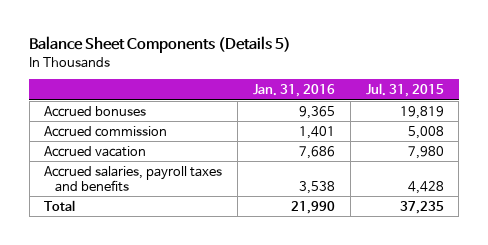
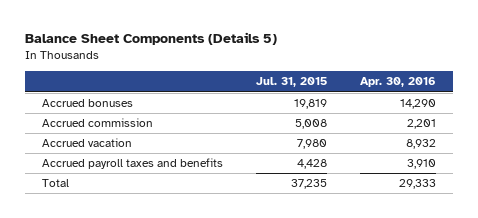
- | Jan. 31, 2016 | Jul. 31, 2015
+ | Jul. 31, 2015 | Apr. 30, 2016
- Accrued salaries, payroll taxes and benefits | 3,538 | 4,428
+ Accrued payroll taxes and benefits | 4,428 | 3,910

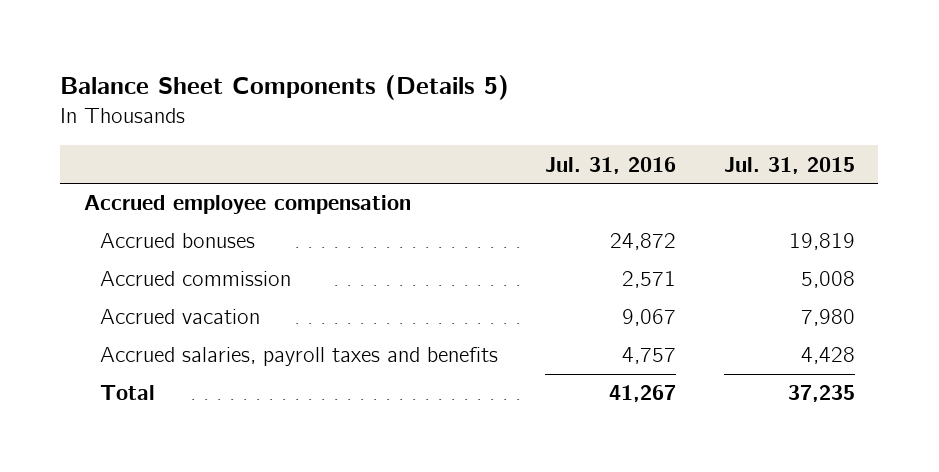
- | Jul. 31, 2015 | Apr. 30, 2016
+ | Jul. 31, 2016 | Jul. 31, 2015
+ Accrued employee compensation
- Accrued payroll taxes and benefits | 4,428 | 3,910
+ Accrued salaries, payroll taxes and benefits | 4,757 | 4,428

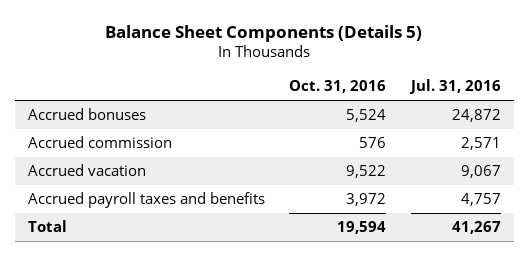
- | Jul. 31, 2016 | Jul. 31, 2015
+ | Oct. 31, 2016 | Jul. 31, 2016
- Accrued employee compensation
- Accrued salaries, payroll taxes and benefits | 4,757 | 4,428
+ Accrued payroll taxes and benefits | 3,972 | 4,757

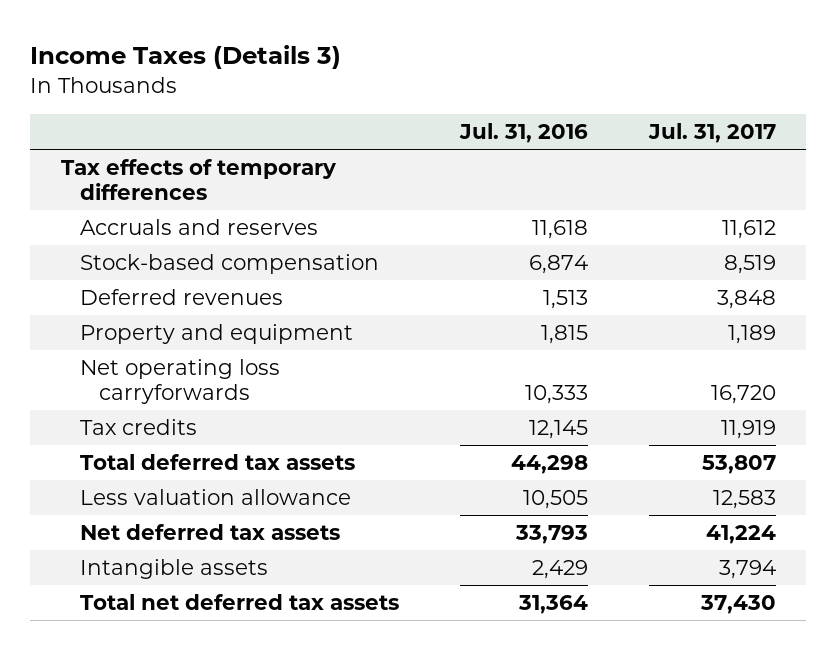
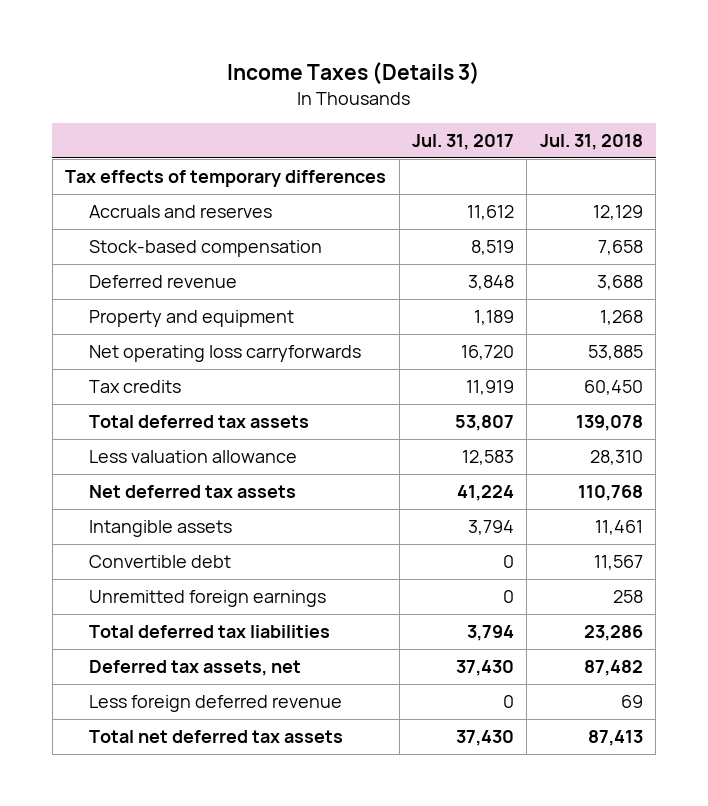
- | Jul. 31, 2016 | Jul. 31, 2017
+ | Jul. 31, 2017 | Jul. 31, 2018
- Deferred revenues | 1,513 | 3,848
+ Deferred revenue | 3,848 | 3,688
+ Convertible debt | 0 | 11,567
+ Unremitted foreign earnings | 0 | 258
+ Total deferred tax liabilities | 3,794 | 23,286
+ Deferred tax assets, net | 37,430 | 87,482
+ Less foreign deferred revenue | 0 | 69

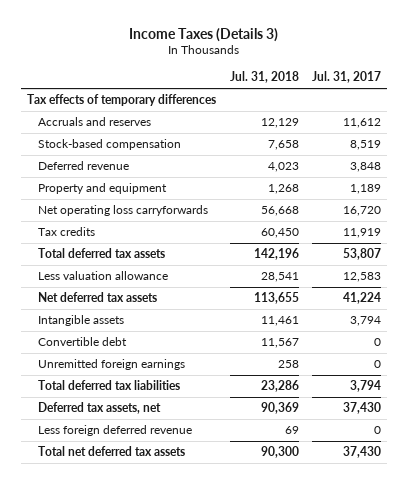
- | Jul. 31, 2017 | Jul. 31, 2018
+ | Jul. 31, 2018 | Jul. 31, 2017
- Deferred revenue | 3,848 | 3,688
+ Deferred revenue | 4,023 | 3,848
- Net operating loss carryforwards | 16,720 | 53,885
+ Net operating loss carryforwards | 56,668 | 16,720
- Total deferred tax assets | 53,807 | 139,078
- Less valuation allowance | 12,583 | 28,310
- Net deferred tax assets | 41,224 | 110,768
+ Total deferred tax assets | 142,196 | 53,807
+ Less valuation allowance | 28,541 | 12,583
+ Net deferred tax assets | 113,655 | 41,224
- Deferred tax assets, net | 37,430 | 87,482
+ Deferred tax assets, net | 90,369 | 37,430
- Total net deferred tax assets | 37,430 | 87,413
+ Total net deferred tax assets | 90,300 | 37,430

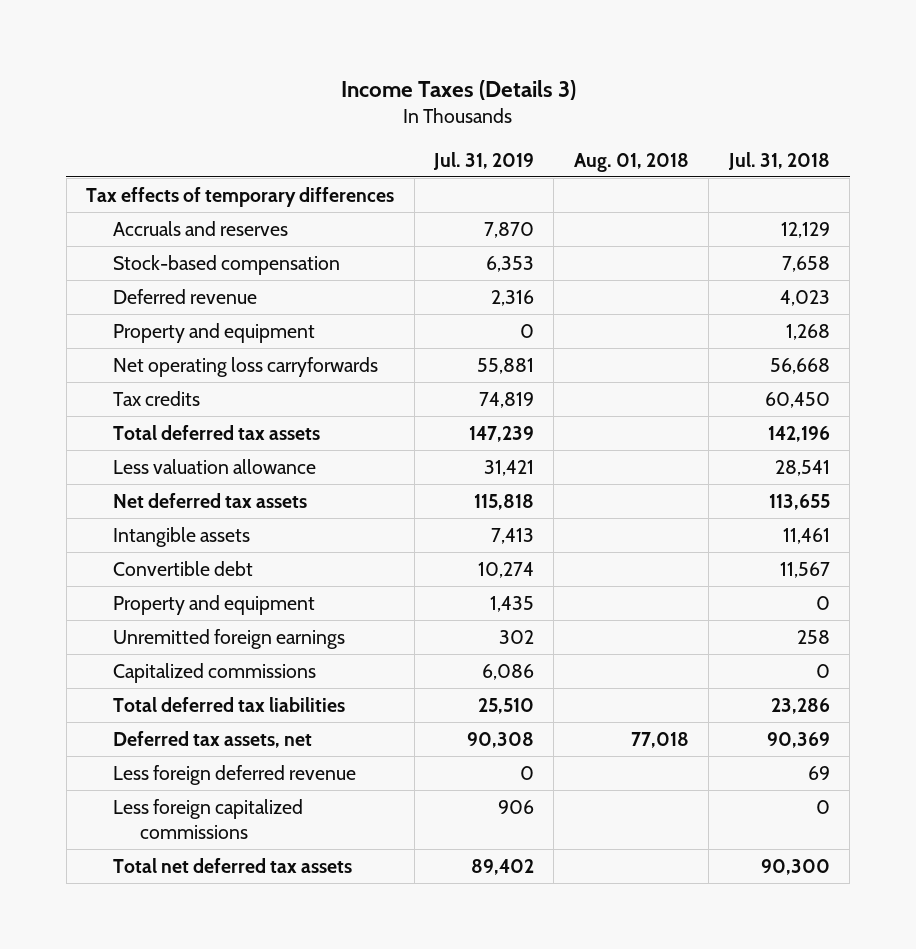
- | Jul. 31, 2018 | Jul. 31, 2017
+ | Jul. 31, 2019 | Aug. 01, 2018 | Jul. 31, 2018
+ Property and equipment | 1,435 | | 0
+ Capitalized commissions | 6,086 | | 0
+ Less foreign capitalized commissions | 906 | | 0

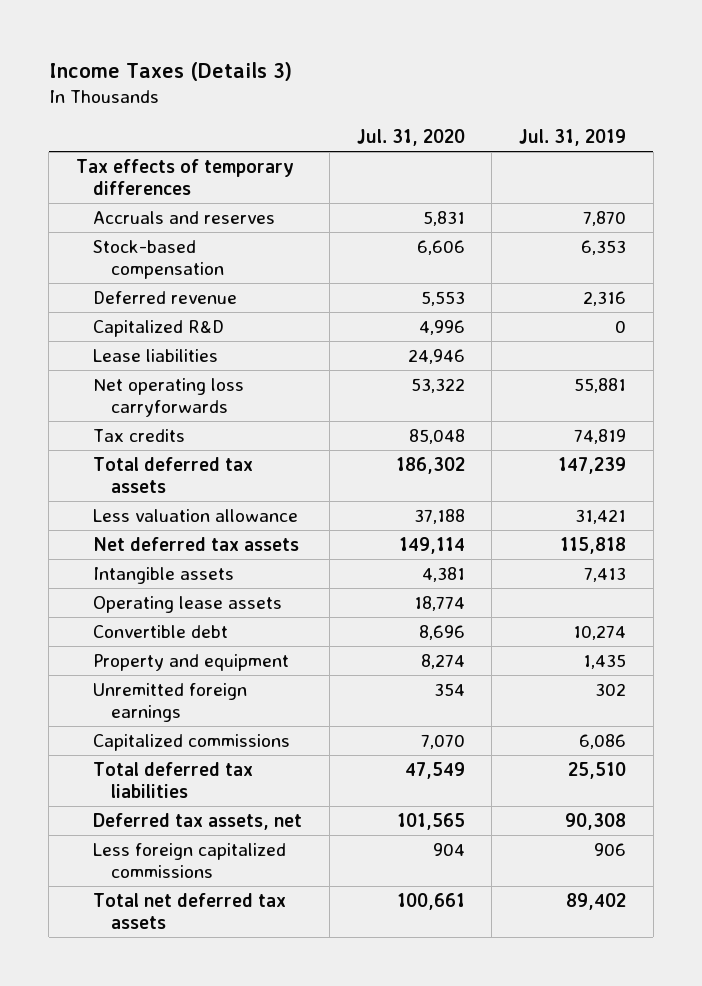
- | Jul. 31, 2019 | Aug. 01, 2018 | Jul. 31, 2018
+ | Jul. 31, 2020 | Jul. 31, 2019
- Property and equipment | 0 | | 1,268
+ Capitalized R&D | 4,996 | 0
+ Lease liabilities | 24,946 |
+ Operating lease assets | 18,774 |
- Less foreign deferred revenue | 0 | | 69

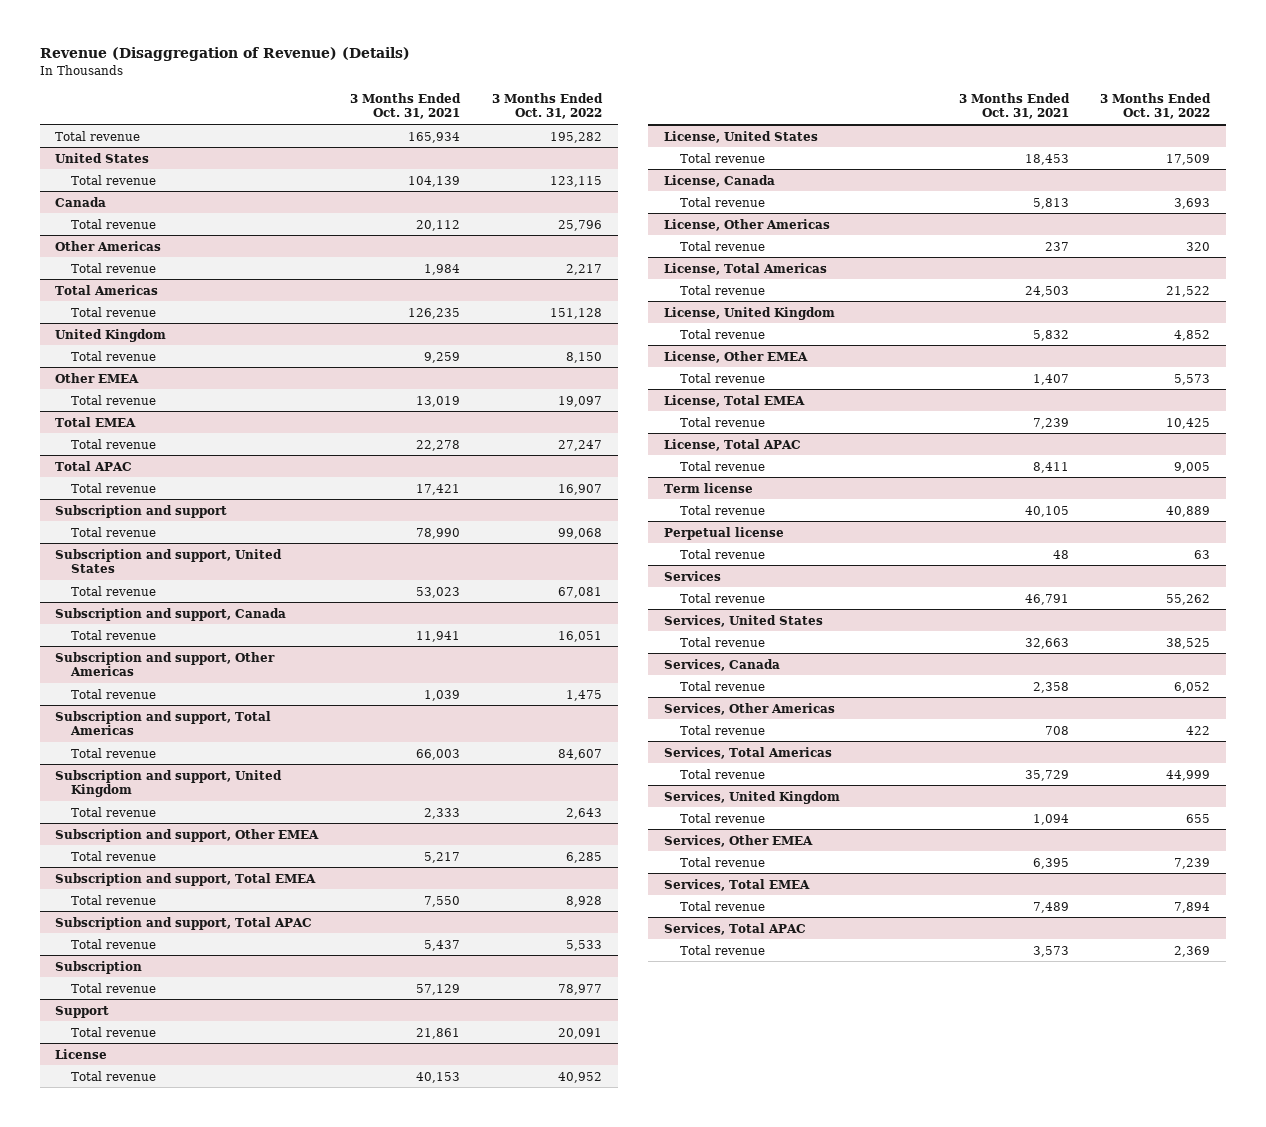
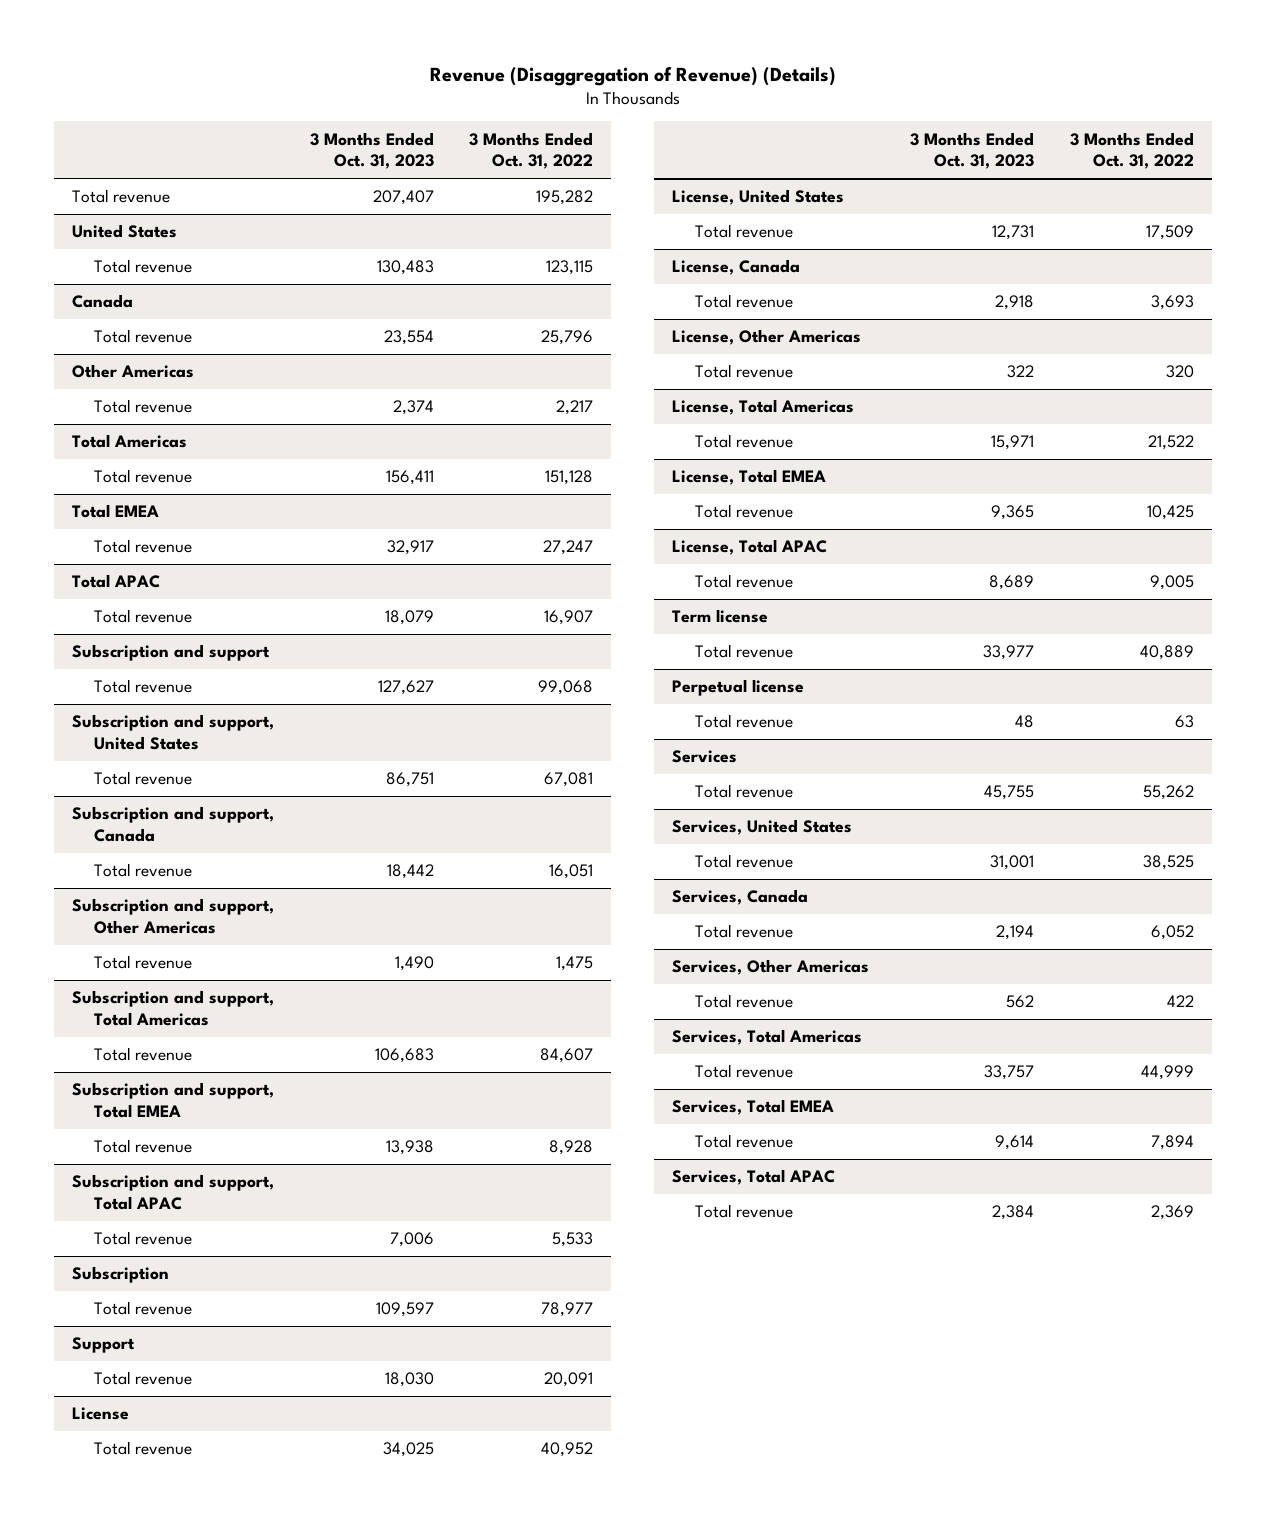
- | 3 Months Ended Oct. 31, 2021 | 3 Months Ended Oct. 31, 2022
+ | 3 Months Ended Oct. 31, 2023 | 3 Months Ended Oct. 31, 2022
- United Kingdom
- Total revenue | 9,259 | 8,150
- Other EMEA
- Total revenue | 13,019 | 19,097
- Subscription and support, United Kingdom
- Total revenue | 2,333 | 2,643
- Subscription and support, Other EMEA
- Total revenue | 5,217 | 6,285
- License, United Kingdom
- Total revenue | 5,832 | 4,852
- License, Other EMEA
- Total revenue | 1,407 | 5,573
- Services, United Kingdom
- Total revenue | 1,094 | 655
- Services, Other EMEA
- Total revenue | 6,395 | 7,239

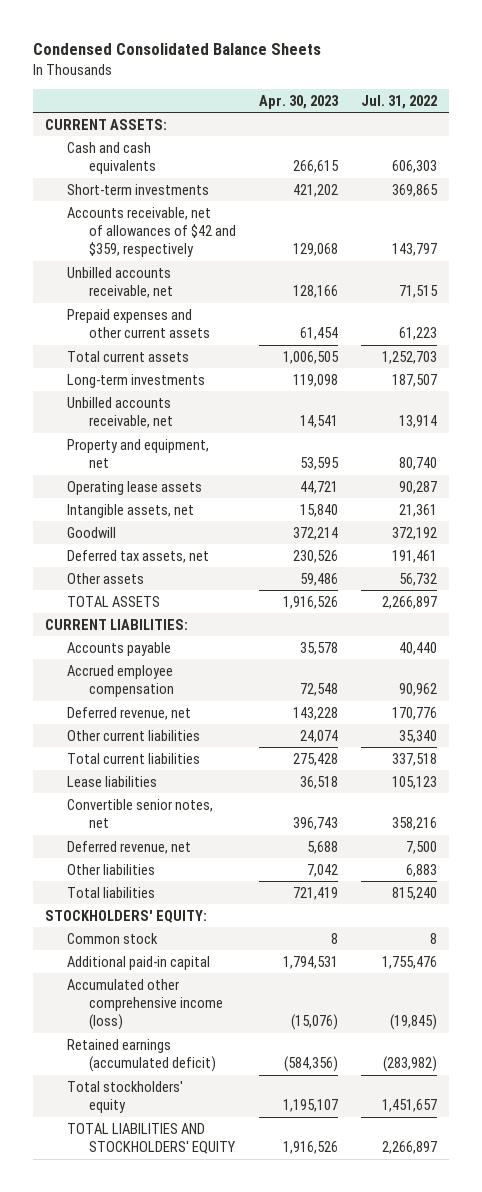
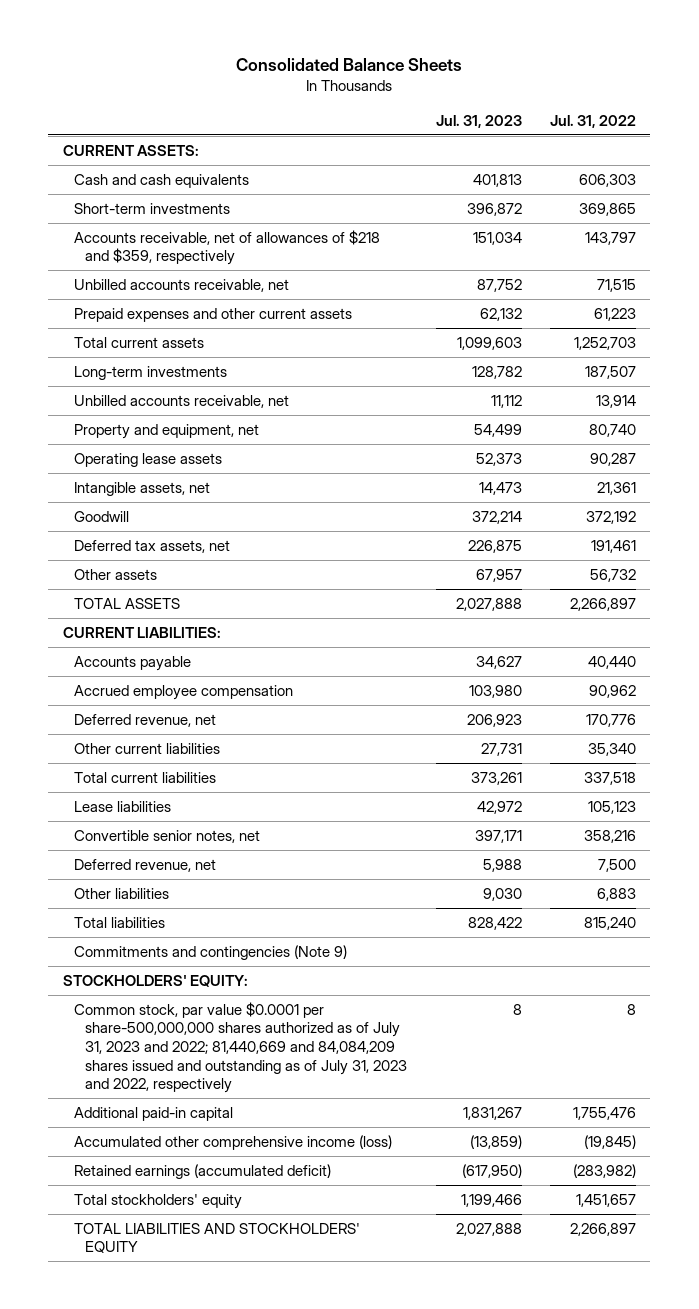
- Condensed Consolidated Balance Sheets
+ Consolidated Balance Sheets
- | Apr. 30, 2023 | Jul. 31, 2022
+ | Jul. 31, 2023 | Jul. 31, 2022
- Accounts receivable, net of allowances of $42 and $359, respectively | 129,068 | 143,797
+ Accounts receivable, net of allowances of $218 and $359, respectively | 151,034 | 143,797
+ Commitments and contingencies (Note 9)
- Common stock | 8 | 8
+ Common stock, par value $0.0001 per share-500,000,000 shares authorized as of July 31, 2023 and 2022; 81,440,669 and 84,084,209 shares issued and outstanding as of July 31, 2023 and 2022, respectively | 8 | 8

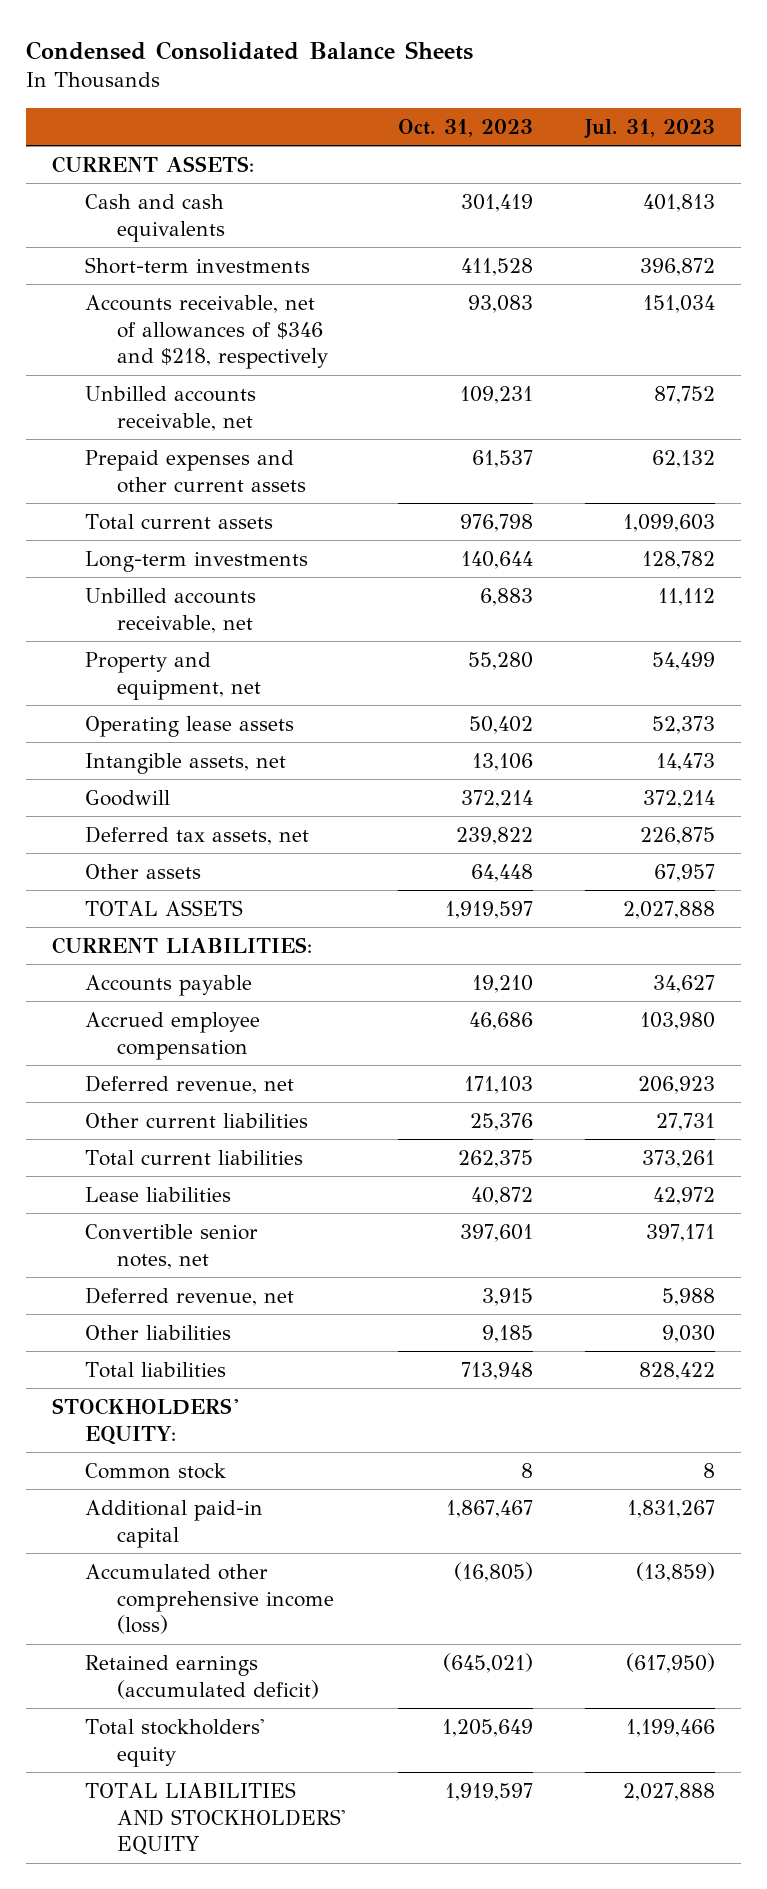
- Consolidated Balance Sheets
+ Condensed Consolidated Balance Sheets
- | Jul. 31, 2023 | Jul. 31, 2022
+ | Oct. 31, 2023 | Jul. 31, 2023
- Accounts receivable, net of allowances of $218 and $359, respectively | 151,034 | 143,797
+ Accounts receivable, net of allowances of $346 and $218, respectively | 93,083 | 151,034
- Commitments and contingencies (Note 9)
- Common stock, par value $0.0001 per share-500,000,000 shares authorized as of July 31, 2023 and 2022; 81,440,669 and 84,084,209 shares issued and outstanding as of July 31, 2023 and 2022, respectively | 8 | 8
+ Common stock | 8 | 8

